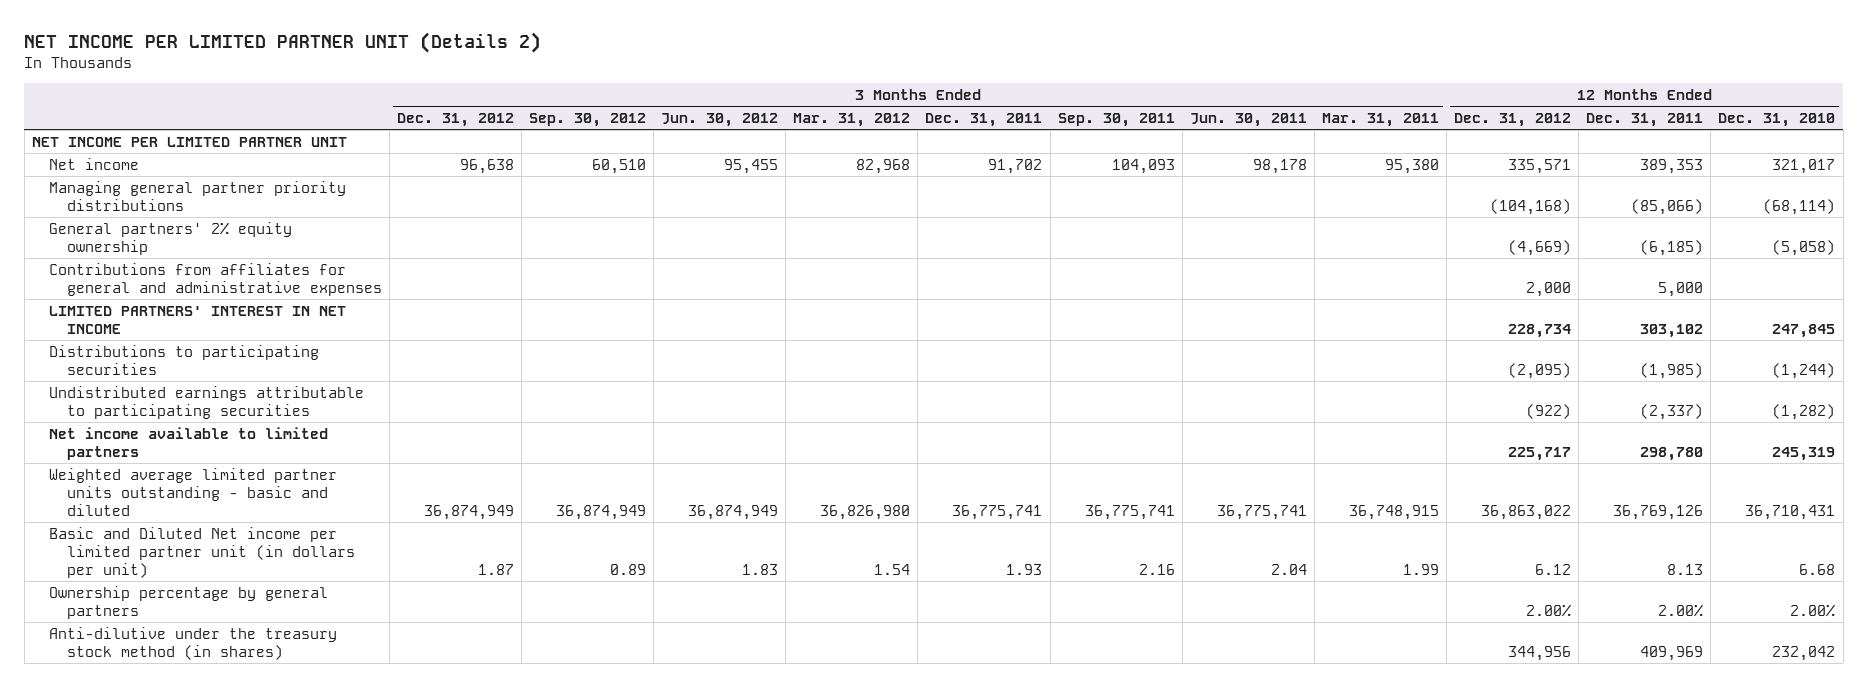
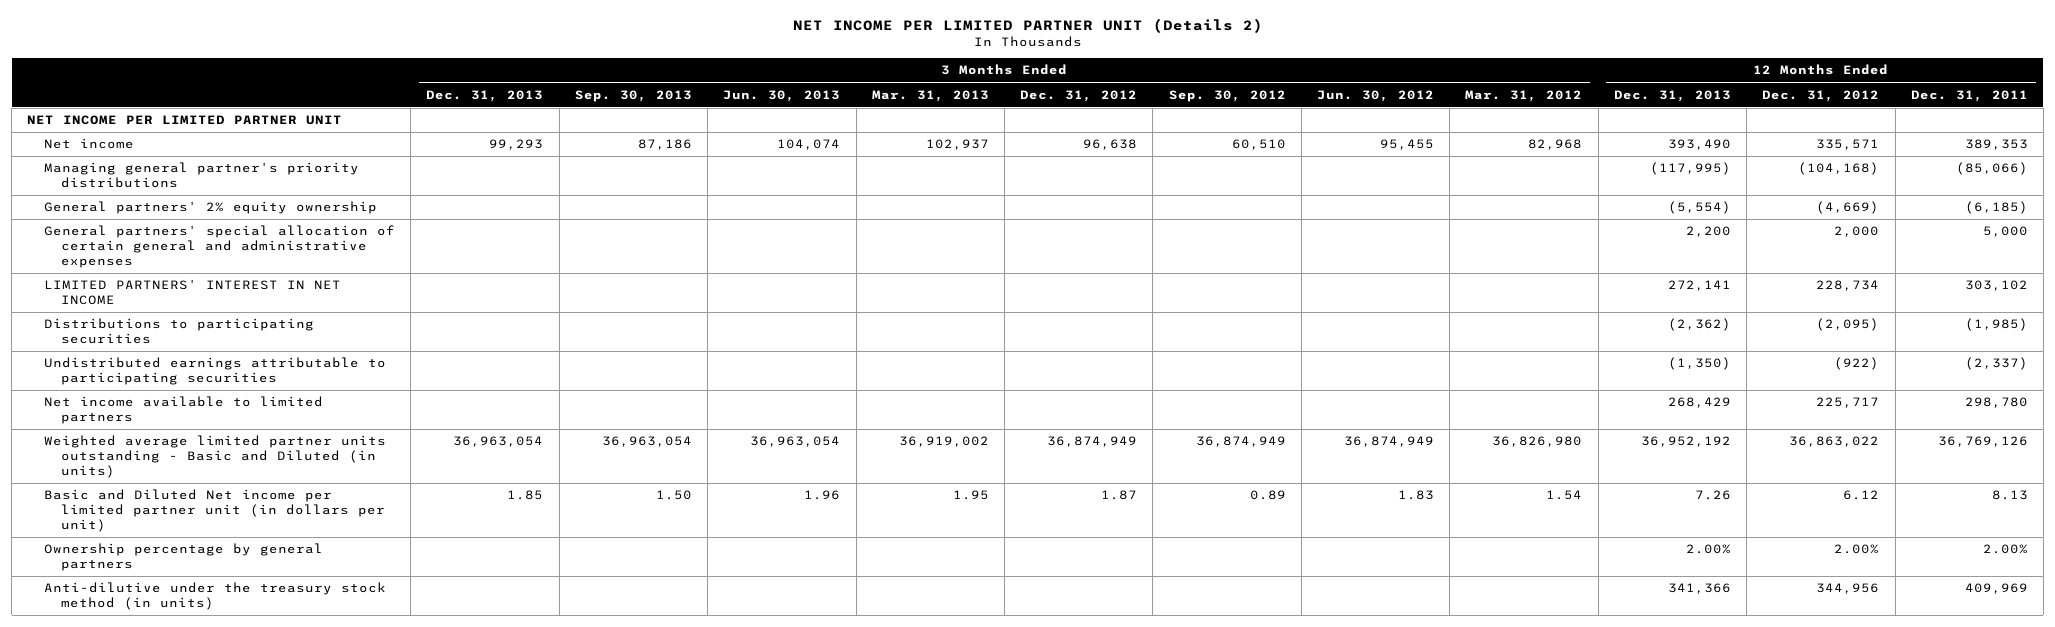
- | 3 Months Ended Dec. 31, 2012 | 3 Months Ended Sep. 30, 2012 | 3 Months Ended Jun. 30, 2012 | 3 Months Ended Mar. 31, 2012 | 3 Months Ended Dec. 31, 2011 | 3 Months Ended Sep. 30, 2011 | 3 Months Ended Jun. 30, 2011 | 3 Months Ended Mar. 31, 2011 | 12 Months Ended Dec. 31, 2012 | 12 Months Ended Dec. 31, 2011 | 12 Months Ended Dec. 31, 2010
+ | 3 Months Ended Dec. 31, 2013 | 3 Months Ended Sep. 30, 2013 | 3 Months Ended Jun. 30, 2013 | 3 Months Ended Mar. 31, 2013 | 3 Months Ended Dec. 31, 2012 | 3 Months Ended Sep. 30, 2012 | 3 Months Ended Jun. 30, 2012 | 3 Months Ended Mar. 31, 2012 | 12 Months Ended Dec. 31, 2013 | 12 Months Ended Dec. 31, 2012 | 12 Months Ended Dec. 31, 2011
- Managing general partner priority distributions | | | | | | | | | (104,168) | (85,066) | (68,114)
+ Managing general partner's priority distributions | | | | | | | | | (117,995) | (104,168) | (85,066)
- Contributions from affiliates for general and administrative expenses | | | | | | | | | 2,000 | 5,000 |
+ General partners' special allocation of certain general and administrative expenses | | | | | | | | | 2,200 | 2,000 | 5,000
- Weighted average limited partner units outstanding - basic and diluted | 36,874,949 | 36,874,949 | 36,874,949 | 36,826,980 | 36,775,741 | 36,775,741 | 36,775,741 | 36,748,915 | 36,863,022 | 36,769,126 | 36,710,431
+ Weighted average limited partner units outstanding - Basic and Diluted (in units) | 36,963,054 | 36,963,054 | 36,963,054 | 36,919,002 | 36,874,949 | 36,874,949 | 36,874,949 | 36,826,980 | 36,952,192 | 36,863,022 | 36,769,126
- Anti-dilutive under the treasury stock method (in shares) | | | | | | | | | 344,956 | 409,969 | 232,042
+ Anti-dilutive under the treasury stock method (in units) | | | | | | | | | 341,366 | 344,956 | 409,969

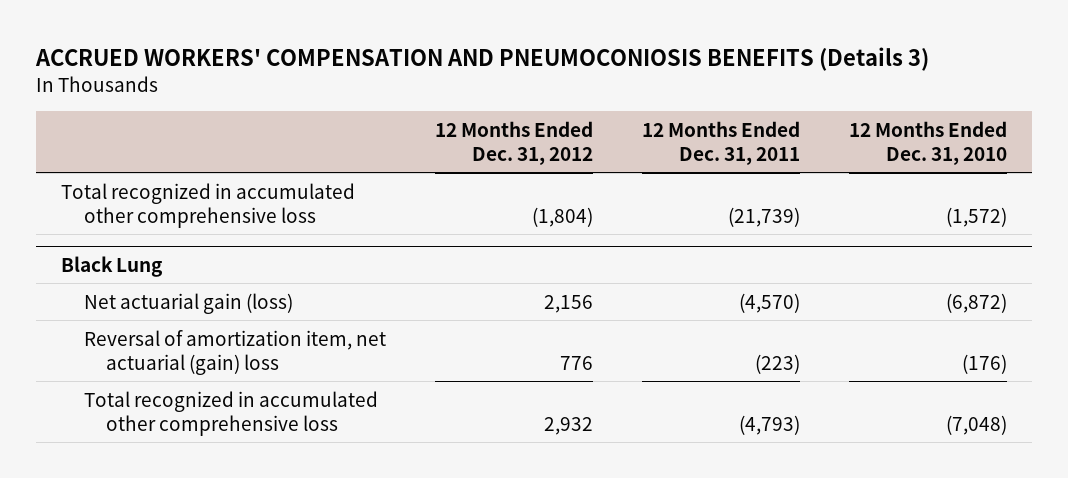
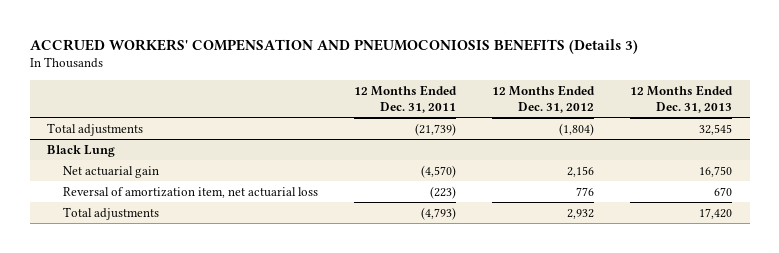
- | 12 Months Ended Dec. 31, 2012 | 12 Months Ended Dec. 31, 2011 | 12 Months Ended Dec. 31, 2010
+ | 12 Months Ended Dec. 31, 2011 | 12 Months Ended Dec. 31, 2012 | 12 Months Ended Dec. 31, 2013
- Total recognized in accumulated other comprehensive loss | (1,804) | (21,739) | (1,572)
+ Total adjustments | (21,739) | (1,804) | 32,545
@ Black Lung
- Net actuarial gain (loss) | 2,156 | (4,570) | (6,872)
- Reversal of amortization item, net actuarial (gain) loss | 776 | (223) | (176)
- Total recognized in accumulated other comprehensive loss | 2,932 | (4,793) | (7,048)
+ Net actuarial gain | (4,570) | 2,156 | 16,750
+ Reversal of amortization item, net actuarial loss | (223) | 776 | 670
+ Total adjustments | (4,793) | 2,932 | 17,420

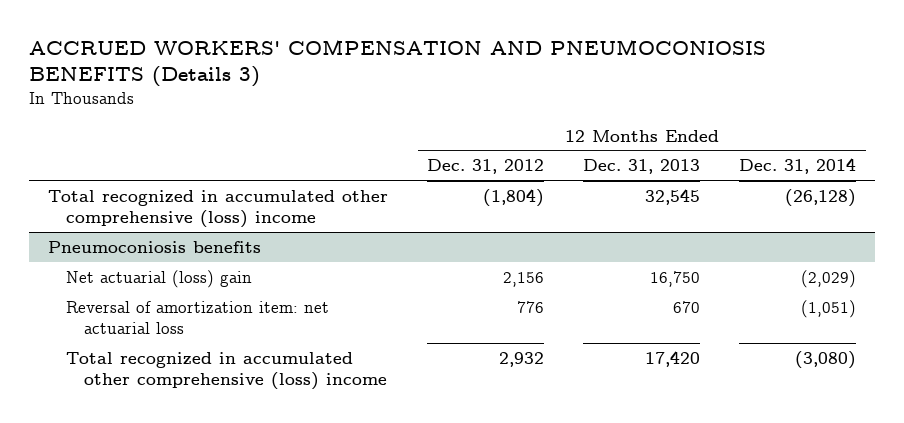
- | 12 Months Ended Dec. 31, 2011 | 12 Months Ended Dec. 31, 2012 | 12 Months Ended Dec. 31, 2013
+ | 12 Months Ended Dec. 31, 2012 | 12 Months Ended Dec. 31, 2013 | 12 Months Ended Dec. 31, 2014
- Total adjustments | (21,739) | (1,804) | 32,545
- Black Lung
- Net actuarial gain | (4,570) | 2,156 | 16,750
- Reversal of amortization item, net actuarial loss | (223) | 776 | 670
- Total adjustments | (4,793) | 2,932 | 17,420
+ Total recognized in accumulated other comprehensive (loss) income | (1,804) | 32,545 | (26,128)
+ Pneumoconiosis benefits
+ Net actuarial (loss) gain | 2,156 | 16,750 | (2,029)
+ Reversal of amortization item: net actuarial loss | 776 | 670 | (1,051)
+ Total recognized in accumulated other comprehensive (loss) income | 2,932 | 17,420 | (3,080)

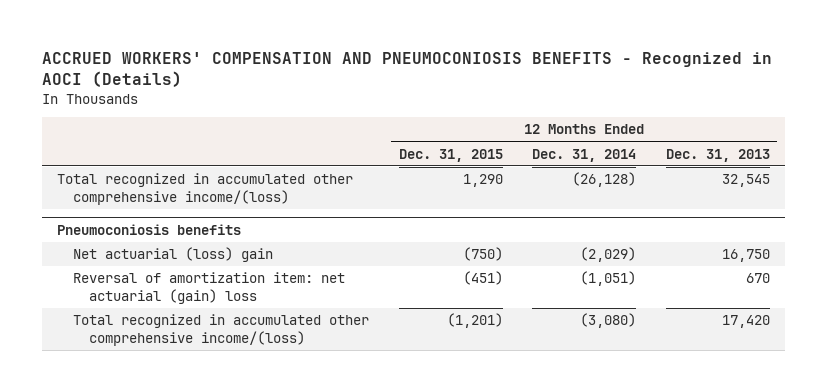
- ACCRUED WORKERS' COMPENSATION AND PNEUMOCONIOSIS BENEFITS (Details 3)
+ ACCRUED WORKERS' COMPENSATION AND PNEUMOCONIOSIS BENEFITS - Recognized in AOCI (Details)
- | 12 Months Ended Dec. 31, 2012 | 12 Months Ended Dec. 31, 2013 | 12 Months Ended Dec. 31, 2014
+ | 12 Months Ended Dec. 31, 2015 | 12 Months Ended Dec. 31, 2014 | 12 Months Ended Dec. 31, 2013
- Total recognized in accumulated other comprehensive (loss) income | (1,804) | 32,545 | (26,128)
+ Total recognized in accumulated other comprehensive income/(loss) | 1,290 | (26,128) | 32,545
@ Pneumoconiosis benefits
- Reversal of amortization item: net actuarial loss | 776 | 670 | (1,051)
- Total recognized in accumulated other comprehensive (loss) income | 2,932 | 17,420 | (3,080)
+ Reversal of amortization item: net actuarial (gain) loss | (451) | (1,051) | 670
+ Total recognized in accumulated other comprehensive income/(loss) | (1,201) | (3,080) | 17,420

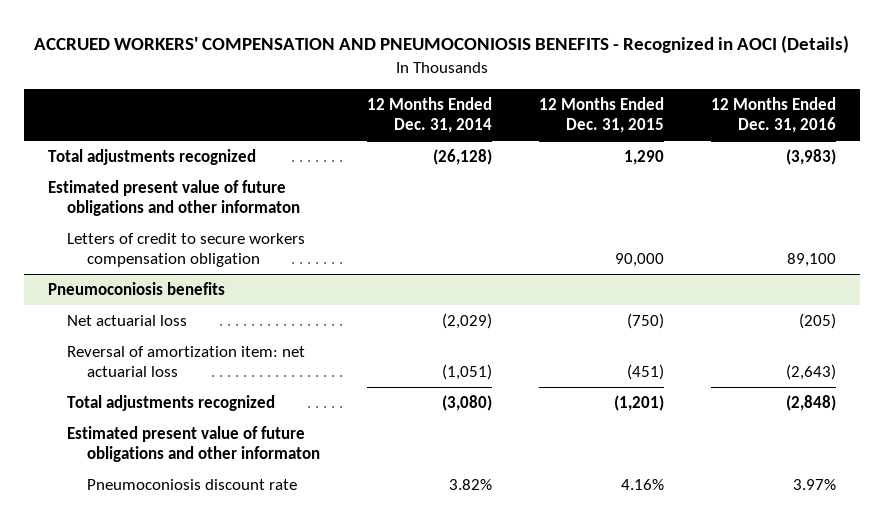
- | 12 Months Ended Dec. 31, 2015 | 12 Months Ended Dec. 31, 2014 | 12 Months Ended Dec. 31, 2013
+ | 12 Months Ended Dec. 31, 2014 | 12 Months Ended Dec. 31, 2015 | 12 Months Ended Dec. 31, 2016
- Total recognized in accumulated other comprehensive income/(loss) | 1,290 | (26,128) | 32,545
+ Total adjustments recognized | (26,128) | 1,290 | (3,983)
+ Estimated present value of future obligations and other informaton
+ Letters of credit to secure workers compensation obligation | | 90,000 | 89,100
@ Pneumoconiosis benefits
- Net actuarial (loss) gain | (750) | (2,029) | 16,750
- Reversal of amortization item: net actuarial (gain) loss | (451) | (1,051) | 670
- Total recognized in accumulated other comprehensive income/(loss) | (1,201) | (3,080) | 17,420
+ Net actuarial loss | (2,029) | (750) | (205)
+ Reversal of amortization item: net actuarial loss | (1,051) | (451) | (2,643)
+ Total adjustments recognized | (3,080) | (1,201) | (2,848)
+ Estimated present value of future obligations and other informaton
+ Pneumoconiosis discount rate | 3.82% | 4.16% | 3.97%

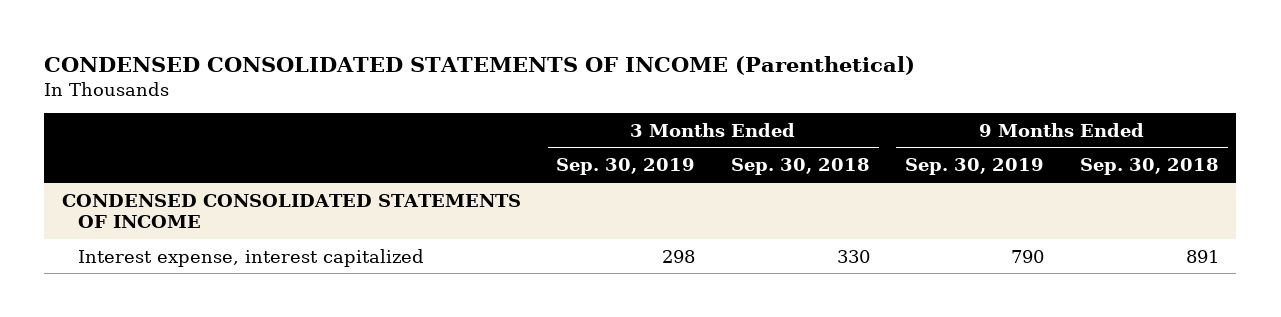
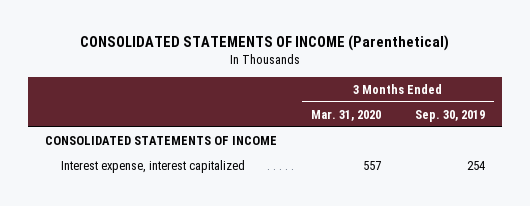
- CONDENSED CONSOLIDATED STATEMENTS OF INCOME (Parenthetical)
+ CONSOLIDATED STATEMENTS OF INCOME (Parenthetical)
- | 3 Months Ended Sep. 30, 2019 | 3 Months Ended Sep. 30, 2018 | 9 Months Ended Sep. 30, 2019 | 9 Months Ended Sep. 30, 2018
+ | 3 Months Ended Mar. 31, 2020 | 3 Months Ended Sep. 30, 2019
- CONDENSED CONSOLIDATED STATEMENTS OF INCOME
- Interest expense, interest capitalized | 298 | 330 | 790 | 891
+ CONSOLIDATED STATEMENTS OF INCOME
+ Interest expense, interest capitalized | 557 | 254

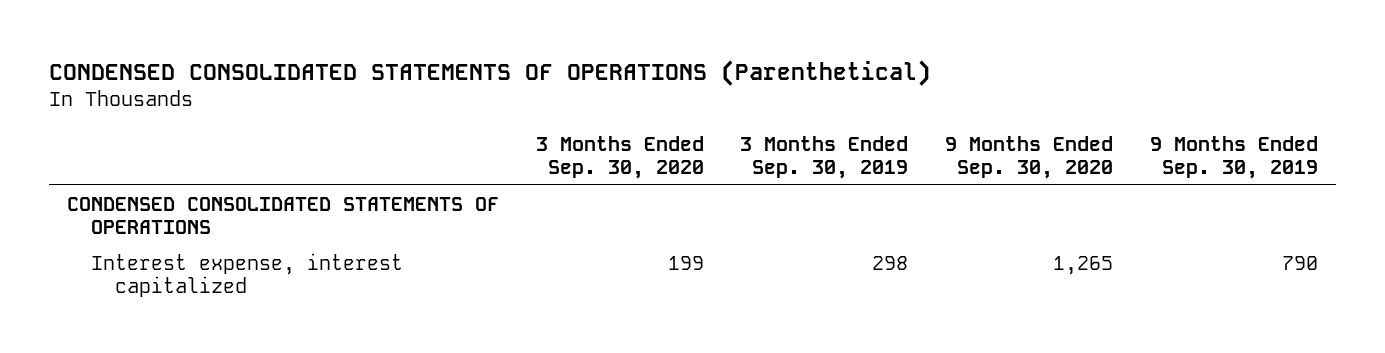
- CONSOLIDATED STATEMENTS OF INCOME (Parenthetical)
+ CONDENSED CONSOLIDATED STATEMENTS OF OPERATIONS (Parenthetical)
- | 3 Months Ended Mar. 31, 2020 | 3 Months Ended Sep. 30, 2019
+ | 3 Months Ended Sep. 30, 2020 | 3 Months Ended Sep. 30, 2019 | 9 Months Ended Sep. 30, 2020 | 9 Months Ended Sep. 30, 2019
- CONSOLIDATED STATEMENTS OF INCOME
- Interest expense, interest capitalized | 557 | 254
+ CONDENSED CONSOLIDATED STATEMENTS OF OPERATIONS
+ Interest expense, interest capitalized | 199 | 298 | 1,265 | 790

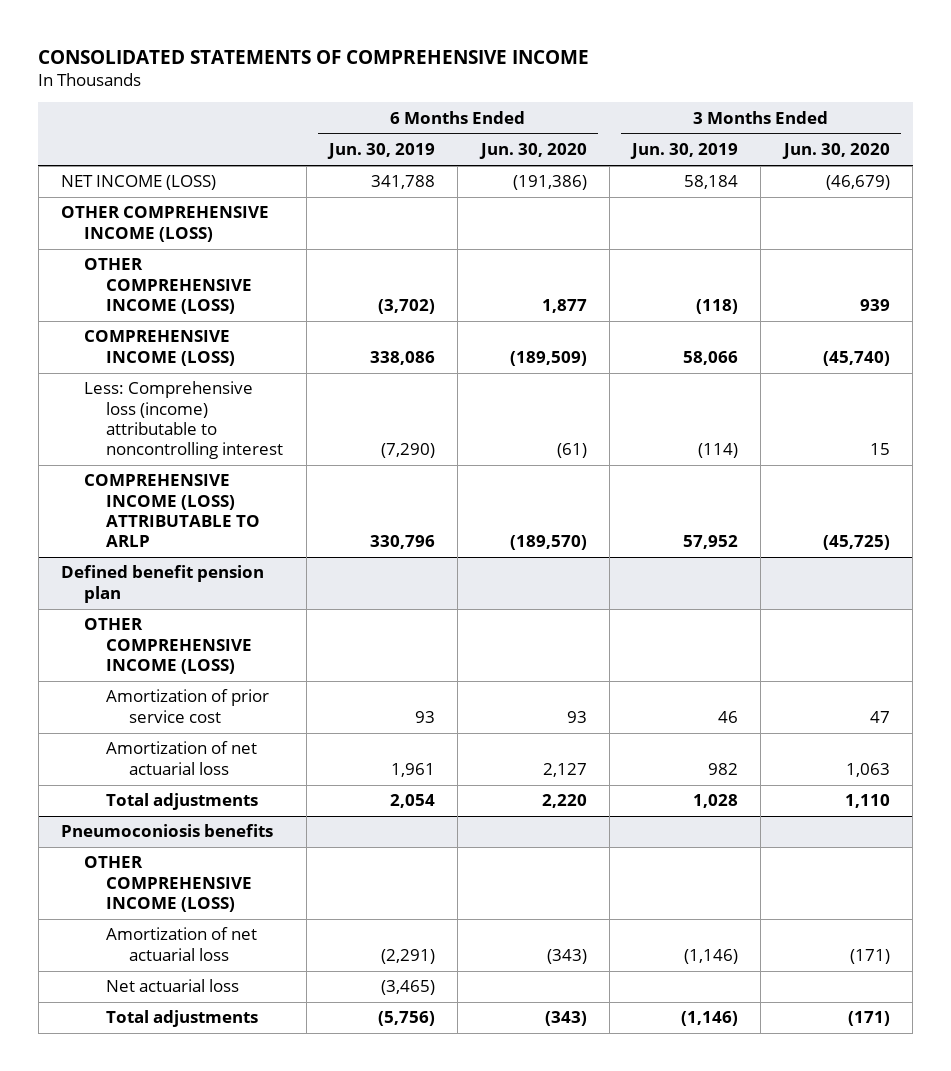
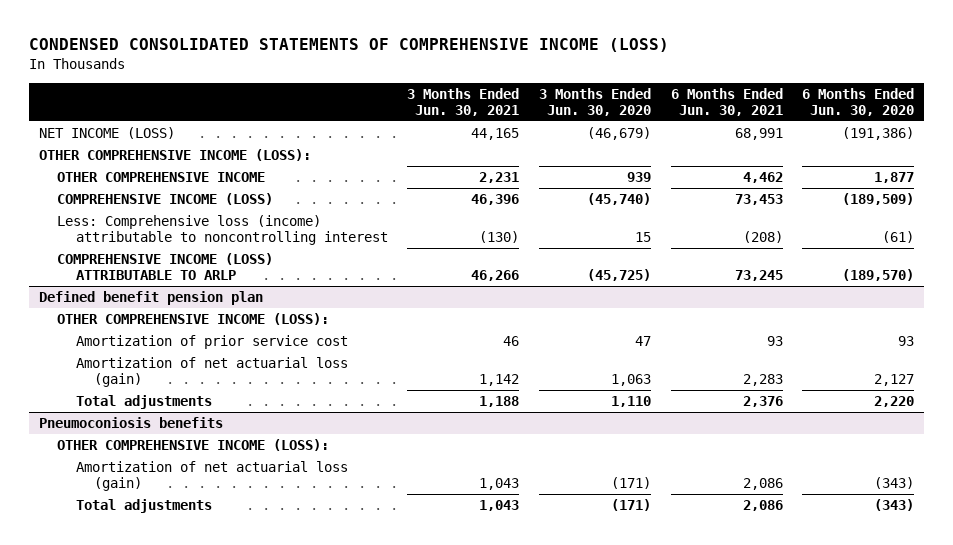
- CONSOLIDATED STATEMENTS OF COMPREHENSIVE INCOME
+ CONDENSED CONSOLIDATED STATEMENTS OF COMPREHENSIVE INCOME (LOSS)
- | 6 Months Ended Jun. 30, 2019 | 6 Months Ended Jun. 30, 2020 | 3 Months Ended Jun. 30, 2019 | 3 Months Ended Jun. 30, 2020
+ | 3 Months Ended Jun. 30, 2021 | 3 Months Ended Jun. 30, 2020 | 6 Months Ended Jun. 30, 2021 | 6 Months Ended Jun. 30, 2020
- OTHER COMPREHENSIVE INCOME (LOSS)
- OTHER COMPREHENSIVE INCOME (LOSS) | (3,702) | 1,877 | (118) | 939
+ OTHER COMPREHENSIVE INCOME (LOSS):
+ OTHER COMPREHENSIVE INCOME | 2,231 | 939 | 4,462 | 1,877
@ Defined benefit pension plan
- OTHER COMPREHENSIVE INCOME (LOSS)
+ OTHER COMPREHENSIVE INCOME (LOSS):
- Amortization of net actuarial loss | 1,961 | 2,127 | 982 | 1,063
+ Amortization of net actuarial loss (gain) | 1,142 | 1,063 | 2,283 | 2,127
@ Pneumoconiosis benefits
- OTHER COMPREHENSIVE INCOME (LOSS)
- Amortization of net actuarial loss | (2,291) | (343) | (1,146) | (171)
- Net actuarial loss | (3,465) | | |
+ OTHER COMPREHENSIVE INCOME (LOSS):
+ Amortization of net actuarial loss (gain) | 1,043 | (171) | 2,086 | (343)

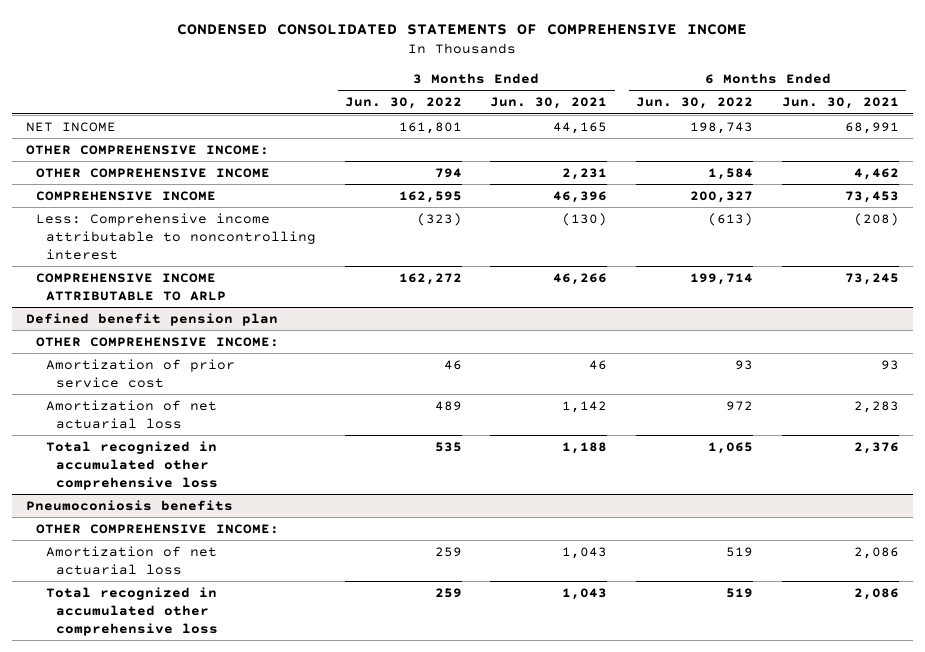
- CONDENSED CONSOLIDATED STATEMENTS OF COMPREHENSIVE INCOME (LOSS)
+ CONDENSED CONSOLIDATED STATEMENTS OF COMPREHENSIVE INCOME
- | 3 Months Ended Jun. 30, 2021 | 3 Months Ended Jun. 30, 2020 | 6 Months Ended Jun. 30, 2021 | 6 Months Ended Jun. 30, 2020
+ | 3 Months Ended Jun. 30, 2022 | 3 Months Ended Jun. 30, 2021 | 6 Months Ended Jun. 30, 2022 | 6 Months Ended Jun. 30, 2021
- NET INCOME (LOSS) | 44,165 | (46,679) | 68,991 | (191,386)
- OTHER COMPREHENSIVE INCOME (LOSS):
+ NET INCOME | 161,801 | 44,165 | 198,743 | 68,991
+ OTHER COMPREHENSIVE INCOME:
- COMPREHENSIVE INCOME (LOSS) | 46,396 | (45,740) | 73,453 | (189,509)
- Less: Comprehensive loss (income) attributable to noncontrolling interest | (130) | 15 | (208) | (61)
- COMPREHENSIVE INCOME (LOSS) ATTRIBUTABLE TO ARLP | 46,266 | (45,725) | 73,245 | (189,570)
+ COMPREHENSIVE INCOME | 162,595 | 46,396 | 200,327 | 73,453
+ Less: Comprehensive income attributable to noncontrolling interest | (323) | (130) | (613) | (208)
+ COMPREHENSIVE INCOME ATTRIBUTABLE TO ARLP | 162,272 | 46,266 | 199,714 | 73,245
@ Defined benefit pension plan
- OTHER COMPREHENSIVE INCOME (LOSS):
+ OTHER COMPREHENSIVE INCOME:
- Amortization of net actuarial loss (gain) | 1,142 | 1,063 | 2,283 | 2,127
- Total adjustments | 1,188 | 1,110 | 2,376 | 2,220
+ Amortization of net actuarial loss | 489 | 1,142 | 972 | 2,283
+ Total recognized in accumulated other comprehensive loss | 535 | 1,188 | 1,065 | 2,376
@ Pneumoconiosis benefits
- OTHER COMPREHENSIVE INCOME (LOSS):
- Amortization of net actuarial loss (gain) | 1,043 | (171) | 2,086 | (343)
- Total adjustments | 1,043 | (171) | 2,086 | (343)
+ OTHER COMPREHENSIVE INCOME:
+ Amortization of net actuarial loss | 259 | 1,043 | 519 | 2,086
+ Total recognized in accumulated other comprehensive loss | 259 | 1,043 | 519 | 2,086

